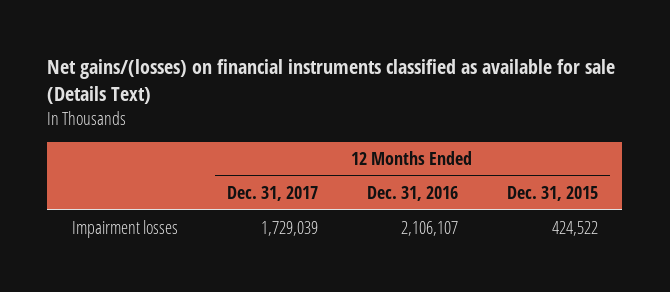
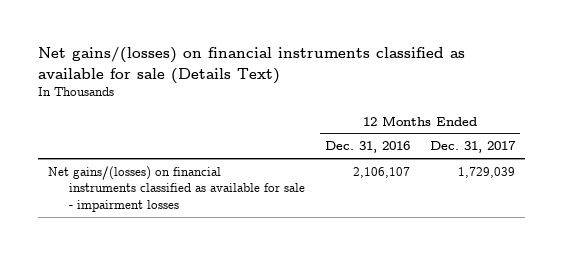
- | 12 Months Ended Dec. 31, 2017 | 12 Months Ended Dec. 31, 2016 | 12 Months Ended Dec. 31, 2015
+ | 12 Months Ended Dec. 31, 2016 | 12 Months Ended Dec. 31, 2017
- Impairment losses | 1,729,039 | 2,106,107 | 424,522
+ Net gains/(losses) on financial instruments classified as available for sale - impairment losses | 2,106,107 | 1,729,039

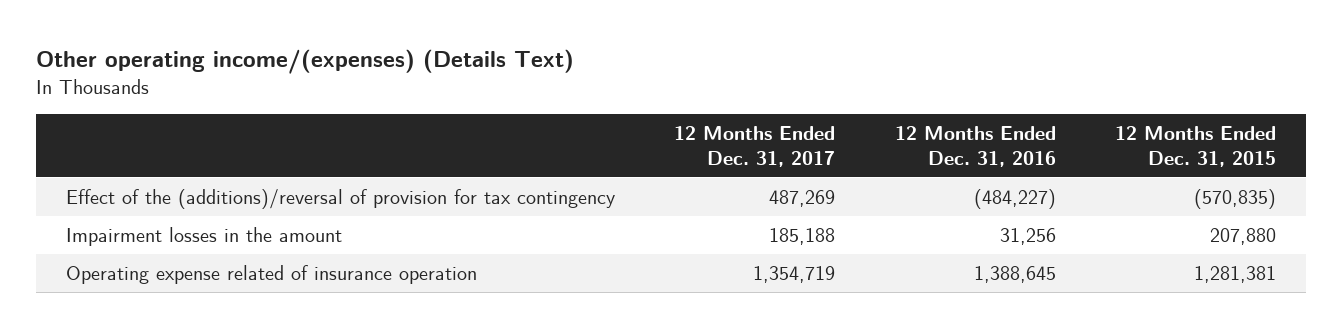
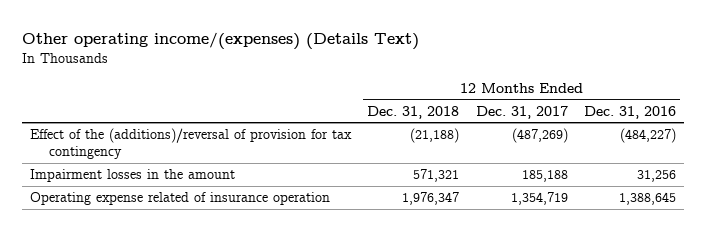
- | 12 Months Ended Dec. 31, 2017 | 12 Months Ended Dec. 31, 2016 | 12 Months Ended Dec. 31, 2015
+ | 12 Months Ended Dec. 31, 2018 | 12 Months Ended Dec. 31, 2017 | 12 Months Ended Dec. 31, 2016
- Effect of the (additions)/reversal of provision for tax contingency | 487,269 | (484,227) | (570,835)
+ Effect of the (additions)/reversal of provision for tax contingency | (21,188) | (487,269) | (484,227)

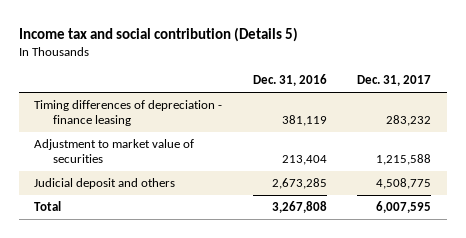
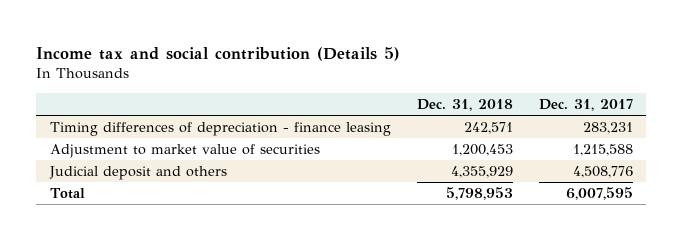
- | Dec. 31, 2016 | Dec. 31, 2017
+ | Dec. 31, 2018 | Dec. 31, 2017
- Timing differences of depreciation - finance leasing | 381,119 | 283,232
+ Timing differences of depreciation - finance leasing | 242,571 | 283,231
- Judicial deposit and others | 2,673,285 | 4,508,775
+ Judicial deposit and others | 4,355,929 | 4,508,776

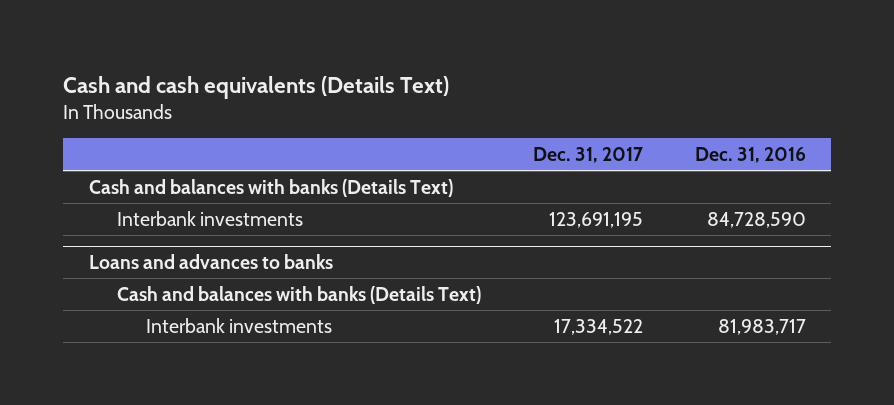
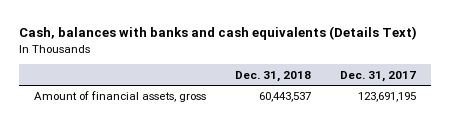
- Cash and cash equivalents (Details Text)
+ Cash, balances with banks and cash equivalents (Details Text)
- | Dec. 31, 2017 | Dec. 31, 2016
+ | Dec. 31, 2018 | Dec. 31, 2017
- Cash and balances with banks (Details Text)
- Interbank investments | 123,691,195 | 84,728,590
- Loans and advances to banks
- Cash and balances with banks (Details Text)
- Interbank investments | 17,334,522 | 81,983,717
+ Amount of financial assets, gross | 60,443,537 | 123,691,195

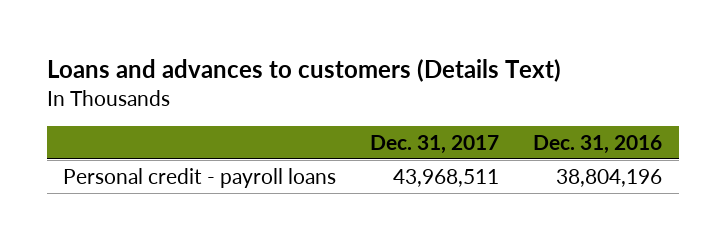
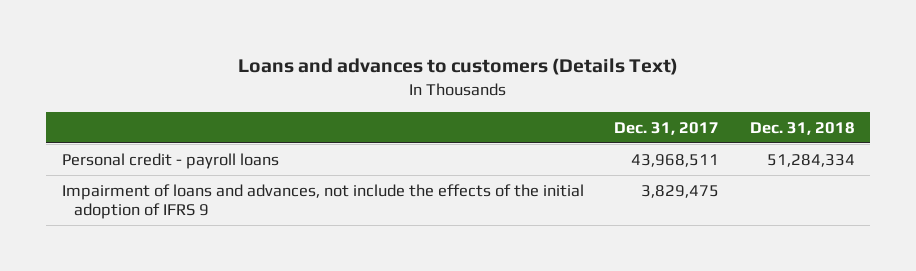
- | Dec. 31, 2017 | Dec. 31, 2016
+ | Dec. 31, 2017 | Dec. 31, 2018
+ Impairment of loans and advances, not include the effects of the initial adoption of IFRS 9 | 3,829,475 |

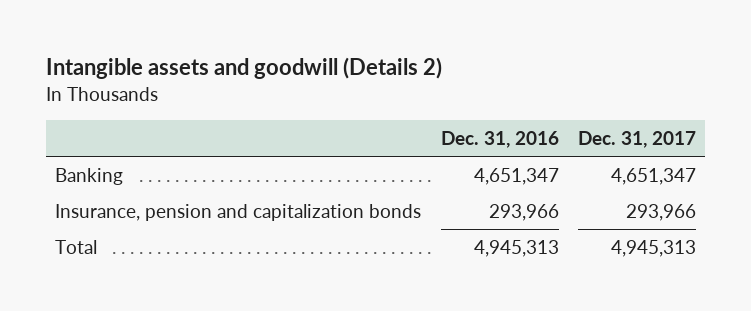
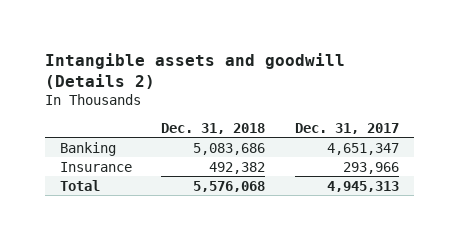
- | Dec. 31, 2016 | Dec. 31, 2017
+ | Dec. 31, 2018 | Dec. 31, 2017
- Insurance, pension and capitalization bonds | 293,966 | 293,966
+ Insurance | 492,382 | 293,966

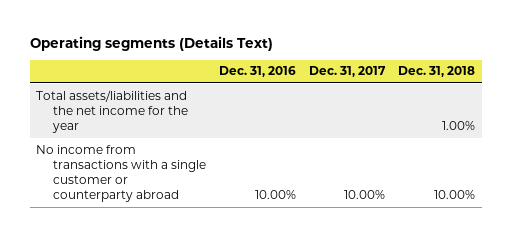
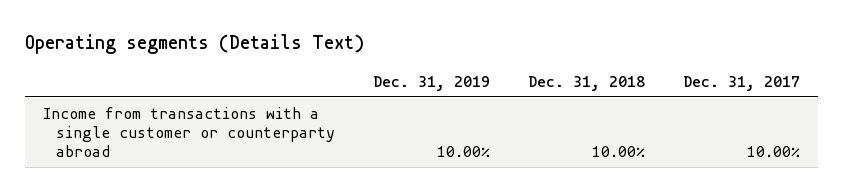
- | Dec. 31, 2016 | Dec. 31, 2017 | Dec. 31, 2018
+ | Dec. 31, 2019 | Dec. 31, 2018 | Dec. 31, 2017
- Total assets/liabilities and the net income for the year | | | 1.00%
- No income from transactions with a single customer or counterparty abroad | 10.00% | 10.00% | 10.00%
+ Income from transactions with a single customer or counterparty abroad | 10.00% | 10.00% | 10.00%

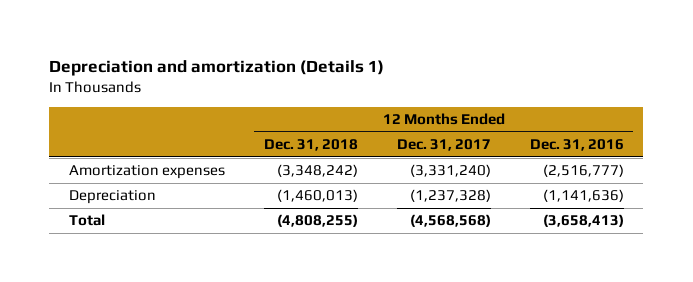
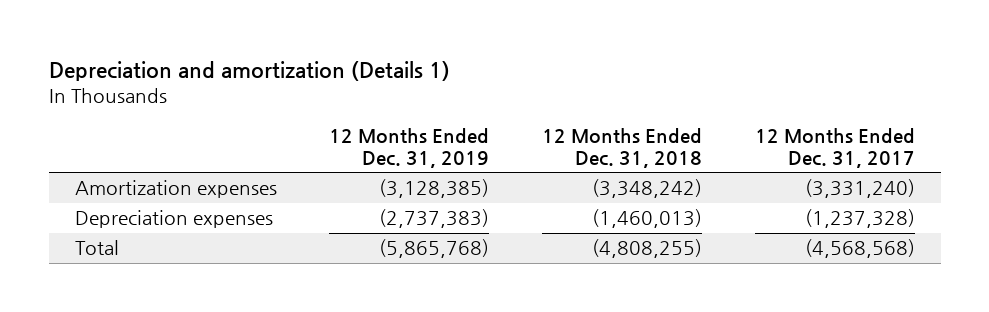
- | 12 Months Ended Dec. 31, 2018 | 12 Months Ended Dec. 31, 2017 | 12 Months Ended Dec. 31, 2016
+ | 12 Months Ended Dec. 31, 2019 | 12 Months Ended Dec. 31, 2018 | 12 Months Ended Dec. 31, 2017
- Depreciation | (1,460,013) | (1,237,328) | (1,141,636)
+ Depreciation expenses | (2,737,383) | (1,460,013) | (1,237,328)

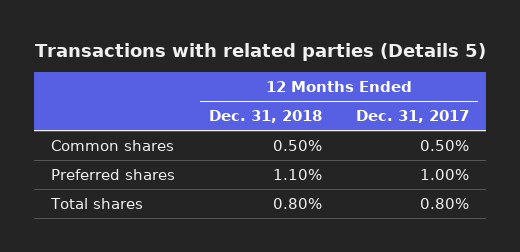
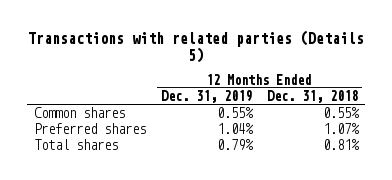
- | 12 Months Ended Dec. 31, 2018 | 12 Months Ended Dec. 31, 2017
+ | 12 Months Ended Dec. 31, 2019 | 12 Months Ended Dec. 31, 2018
- Common shares | 0.50% | 0.50%
- Preferred shares | 1.10% | 1.00%
- Total shares | 0.80% | 0.80%
+ Common shares | 0.55% | 0.55%
+ Preferred shares | 1.04% | 1.07%
+ Total shares | 0.79% | 0.81%

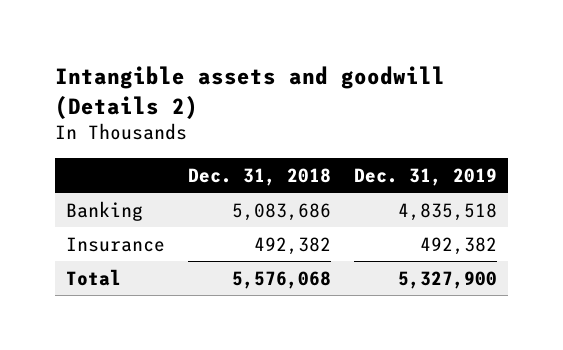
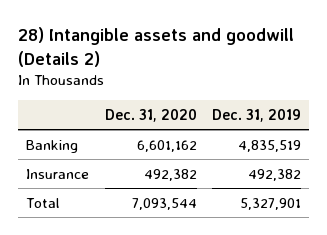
- Intangible assets and goodwill (Details 2)
+ 28) Intangible assets and goodwill (Details 2)
- | Dec. 31, 2018 | Dec. 31, 2019
+ | Dec. 31, 2020 | Dec. 31, 2019
- Banking | 5,083,686 | 4,835,518
+ Banking | 6,601,162 | 4,835,519
- Total | 5,576,068 | 5,327,900
+ Total | 7,093,544 | 5,327,901

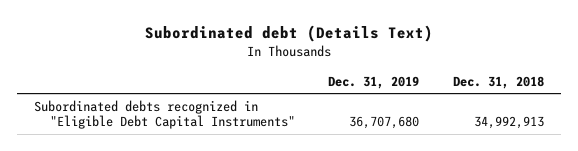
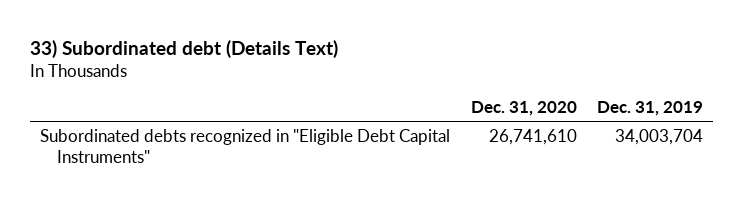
- Subordinated debt (Details Text)
+ 33) Subordinated debt (Details Text)
- | Dec. 31, 2019 | Dec. 31, 2018
+ | Dec. 31, 2020 | Dec. 31, 2019
- Subordinated debts recognized in "Eligible Debt Capital Instruments" | 36,707,680 | 34,992,913
+ Subordinated debts recognized in "Eligible Debt Capital Instruments" | 26,741,610 | 34,003,704

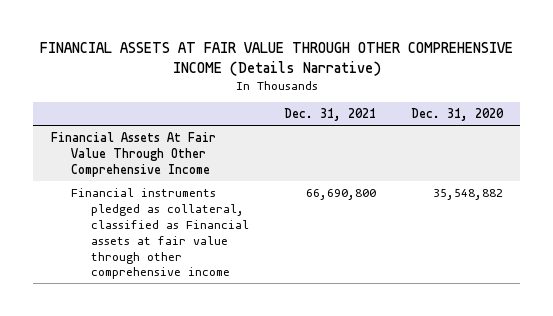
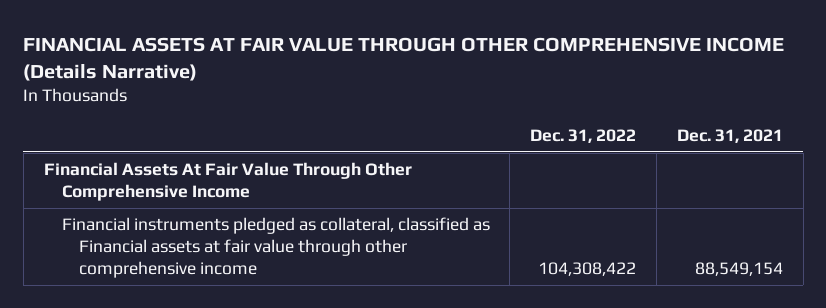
- | Dec. 31, 2021 | Dec. 31, 2020
+ | Dec. 31, 2022 | Dec. 31, 2021
- Financial instruments pledged as collateral, classified as Financial assets at fair value through other comprehensive income | 66,690,800 | 35,548,882
+ Financial instruments pledged as collateral, classified as Financial assets at fair value through other comprehensive income | 104,308,422 | 88,549,154

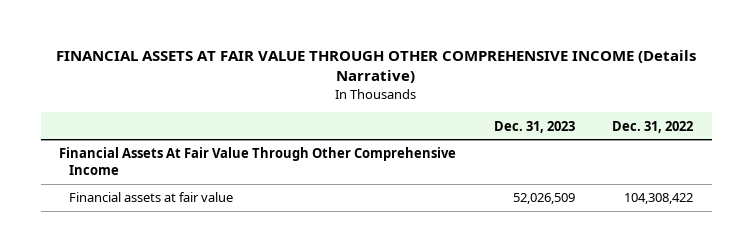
- | Dec. 31, 2022 | Dec. 31, 2021
+ | Dec. 31, 2023 | Dec. 31, 2022
- Financial instruments pledged as collateral, classified as Financial assets at fair value through other comprehensive income | 104,308,422 | 88,549,154
+ Financial assets at fair value | 52,026,509 | 104,308,422

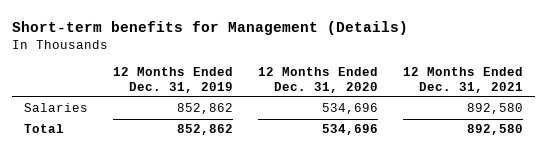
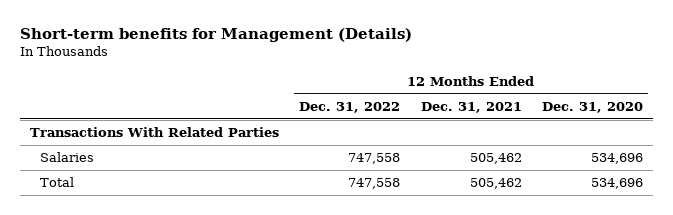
- | 12 Months Ended Dec. 31, 2019 | 12 Months Ended Dec. 31, 2020 | 12 Months Ended Dec. 31, 2021
+ | 12 Months Ended Dec. 31, 2022 | 12 Months Ended Dec. 31, 2021 | 12 Months Ended Dec. 31, 2020
- Salaries | 852,862 | 534,696 | 892,580
- Total | 852,862 | 534,696 | 892,580
+ Transactions With Related Parties
+ Salaries | 747,558 | 505,462 | 534,696
+ Total | 747,558 | 505,462 | 534,696

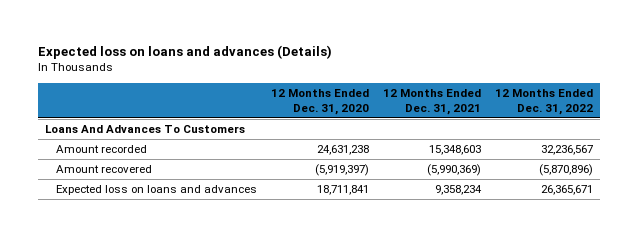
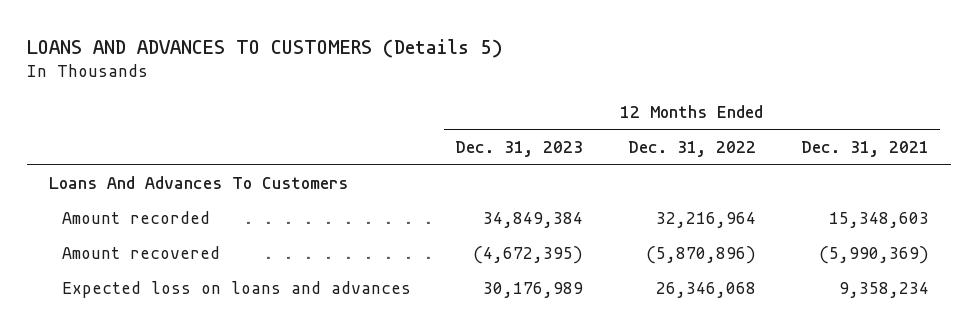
- Expected loss on loans and advances (Details)
+ LOANS AND ADVANCES TO CUSTOMERS (Details 5)
- | 12 Months Ended Dec. 31, 2020 | 12 Months Ended Dec. 31, 2021 | 12 Months Ended Dec. 31, 2022
+ | 12 Months Ended Dec. 31, 2023 | 12 Months Ended Dec. 31, 2022 | 12 Months Ended Dec. 31, 2021
- Amount recorded | 24,631,238 | 15,348,603 | 32,236,567
+ Amount recorded | 34,849,384 | 32,216,964 | 15,348,603
- Expected loss on loans and advances | 18,711,841 | 9,358,234 | 26,365,671
+ Expected loss on loans and advances | 30,176,989 | 26,346,068 | 9,358,234

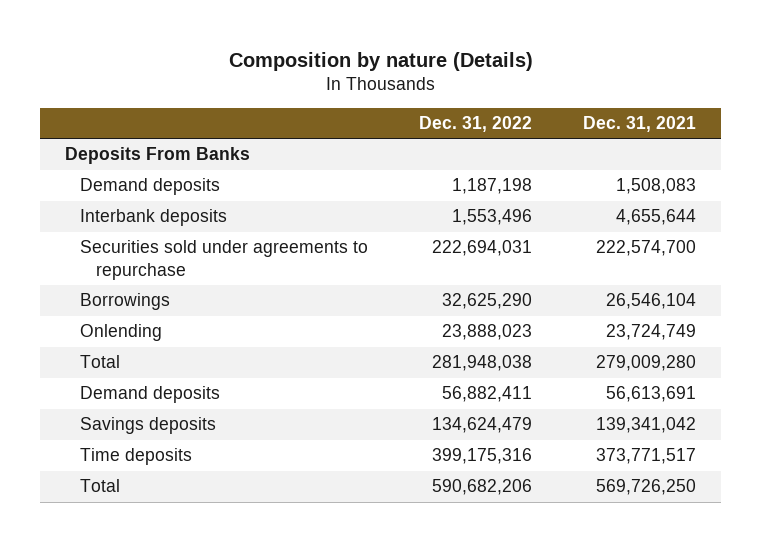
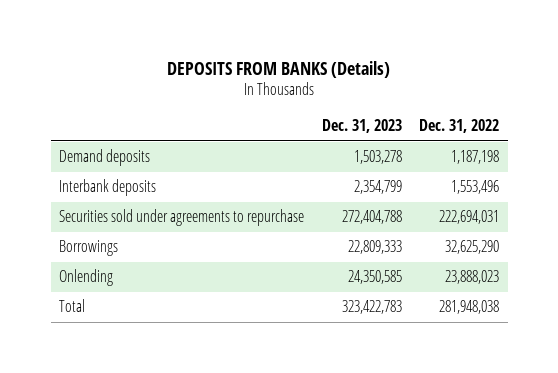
- Composition by nature (Details)
+ DEPOSITS FROM BANKS (Details)
- | Dec. 31, 2022 | Dec. 31, 2021
+ | Dec. 31, 2023 | Dec. 31, 2022
- Deposits From Banks
- Demand deposits | 56,882,411 | 56,613,691
- Savings deposits | 134,624,479 | 139,341,042
- Time deposits | 399,175,316 | 373,771,517
- Total | 590,682,206 | 569,726,250

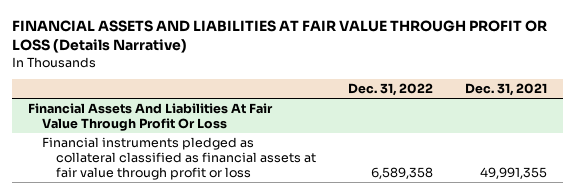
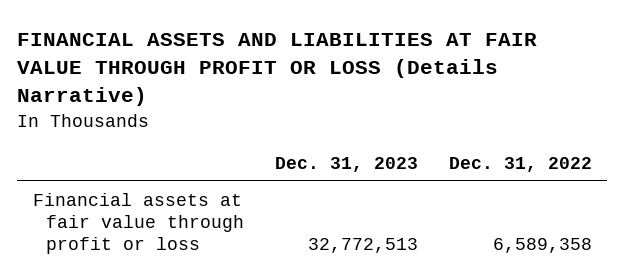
- | Dec. 31, 2022 | Dec. 31, 2021
+ | Dec. 31, 2023 | Dec. 31, 2022
- Financial Assets And Liabilities At Fair Value Through Profit Or Loss
- Financial instruments pledged as collateral classified as financial assets at fair value through profit or loss | 6,589,358 | 49,991,355
+ Financial assets at fair value through profit or loss | 32,772,513 | 6,589,358

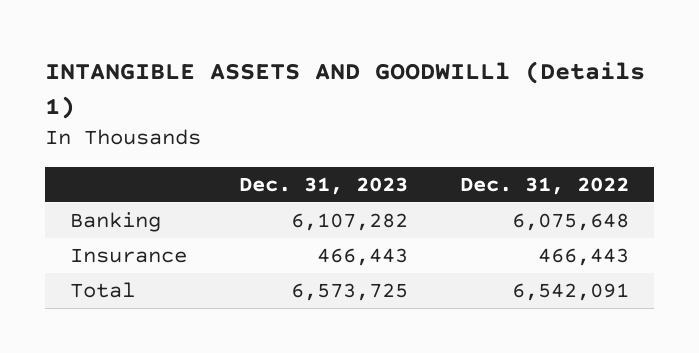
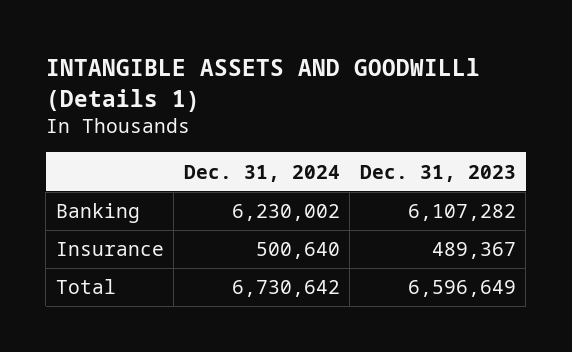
- | Dec. 31, 2023 | Dec. 31, 2022
+ | Dec. 31, 2024 | Dec. 31, 2023
- Insurance | 466,443 | 466,443
- Total | 6,573,725 | 6,542,091
+ Insurance | 500,640 | 489,367
+ Total | 6,730,642 | 6,596,649

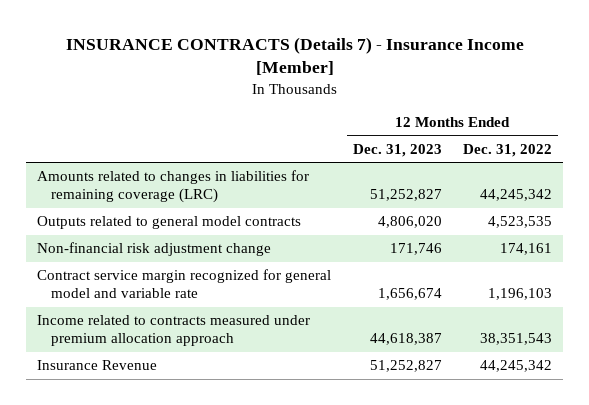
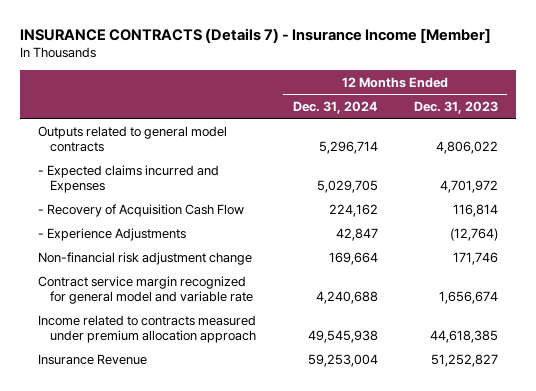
- | 12 Months Ended Dec. 31, 2023 | 12 Months Ended Dec. 31, 2022
+ | 12 Months Ended Dec. 31, 2024 | 12 Months Ended Dec. 31, 2023
- Amounts related to changes in liabilities for remaining coverage (LRC) | 51,252,827 | 44,245,342
- Outputs related to general model contracts | 4,806,020 | 4,523,535
+ Outputs related to general model contracts | 5,296,714 | 4,806,022
+ - Expected claims incurred and Expenses | 5,029,705 | 4,701,972
+ - Recovery of Acquisition Cash Flow | 224,162 | 116,814
+ - Experience Adjustments | 42,847 | (12,764)
- Income related to contracts measured under premium allocation approach | 44,618,387 | 38,351,543
+ Income related to contracts measured under premium allocation approach | 49,545,938 | 44,618,385

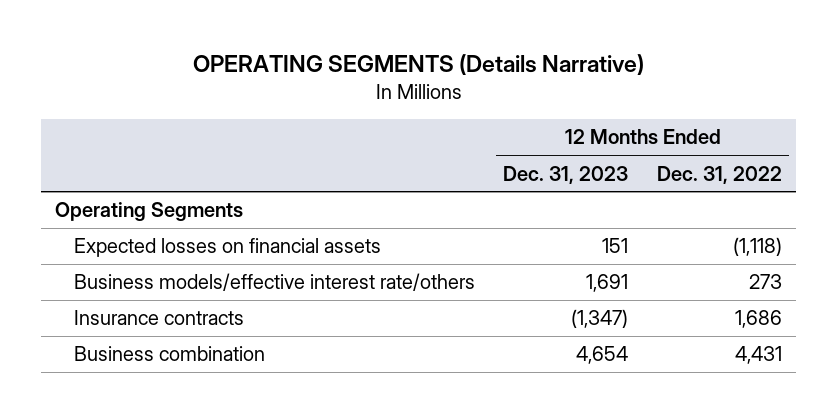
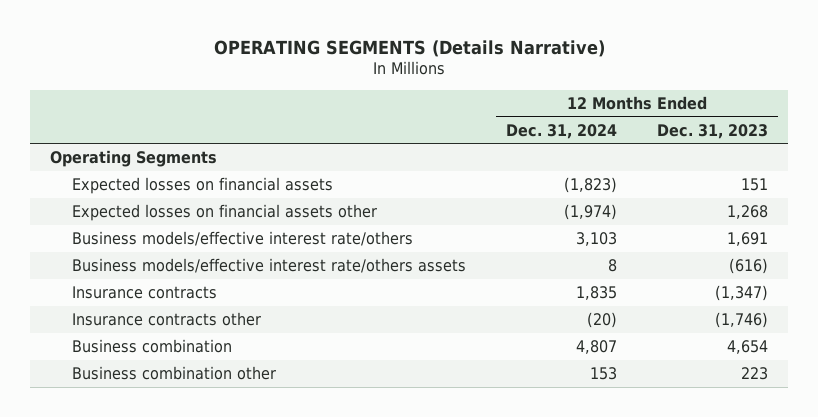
- | 12 Months Ended Dec. 31, 2023 | 12 Months Ended Dec. 31, 2022
+ | 12 Months Ended Dec. 31, 2024 | 12 Months Ended Dec. 31, 2023
+ Expected losses on financial assets other | (1,974) | 1,268
+ Business models/effective interest rate/others assets | 8 | (616)
+ Insurance contracts other | (20) | (1,746)
+ Business combination other | 153 | 223

